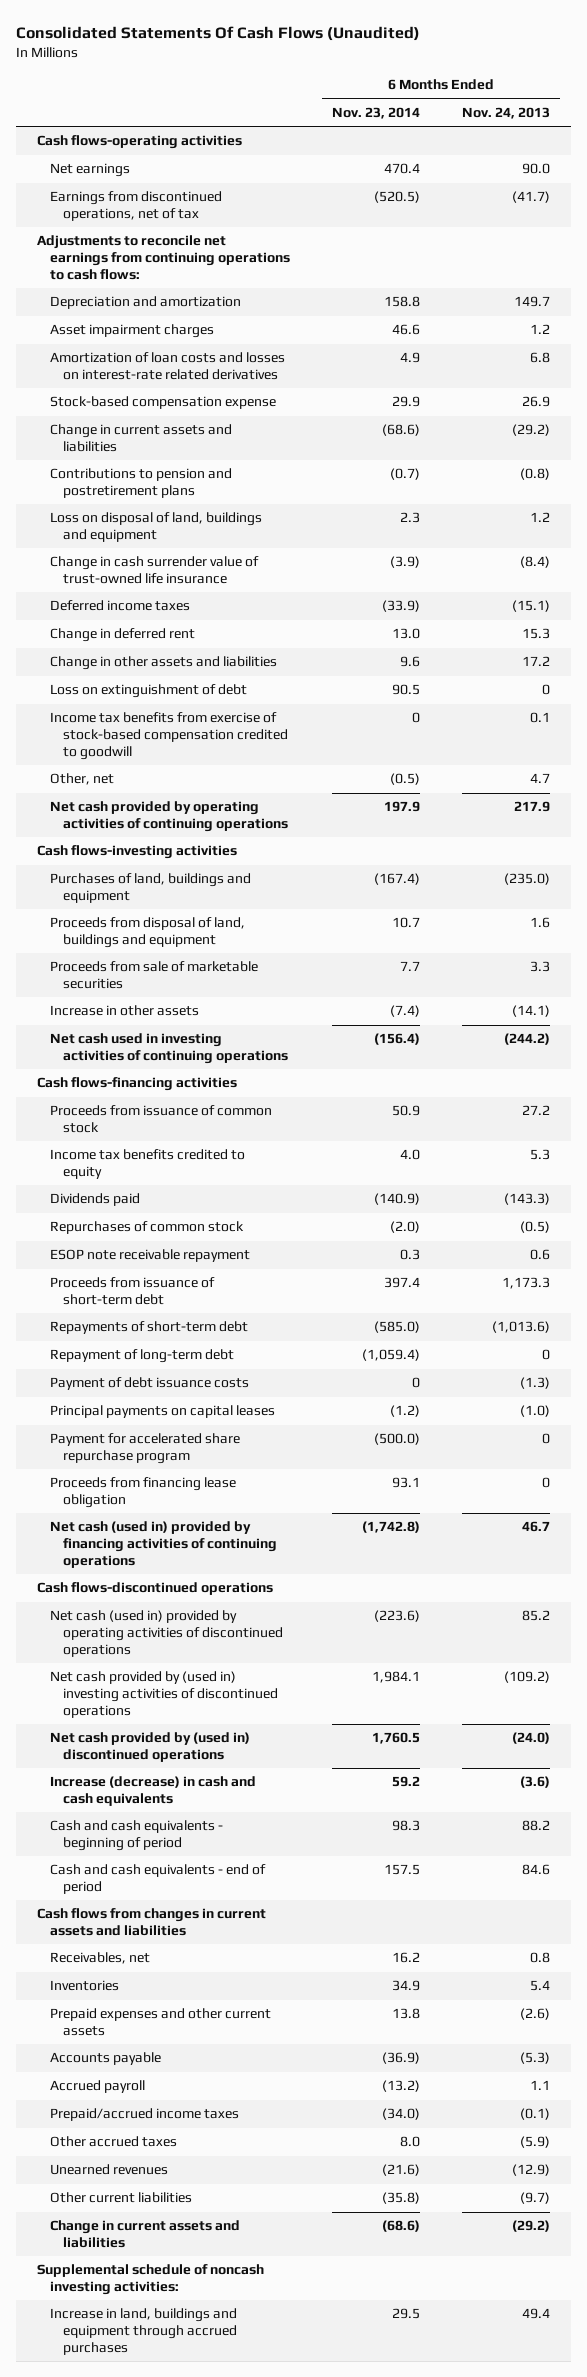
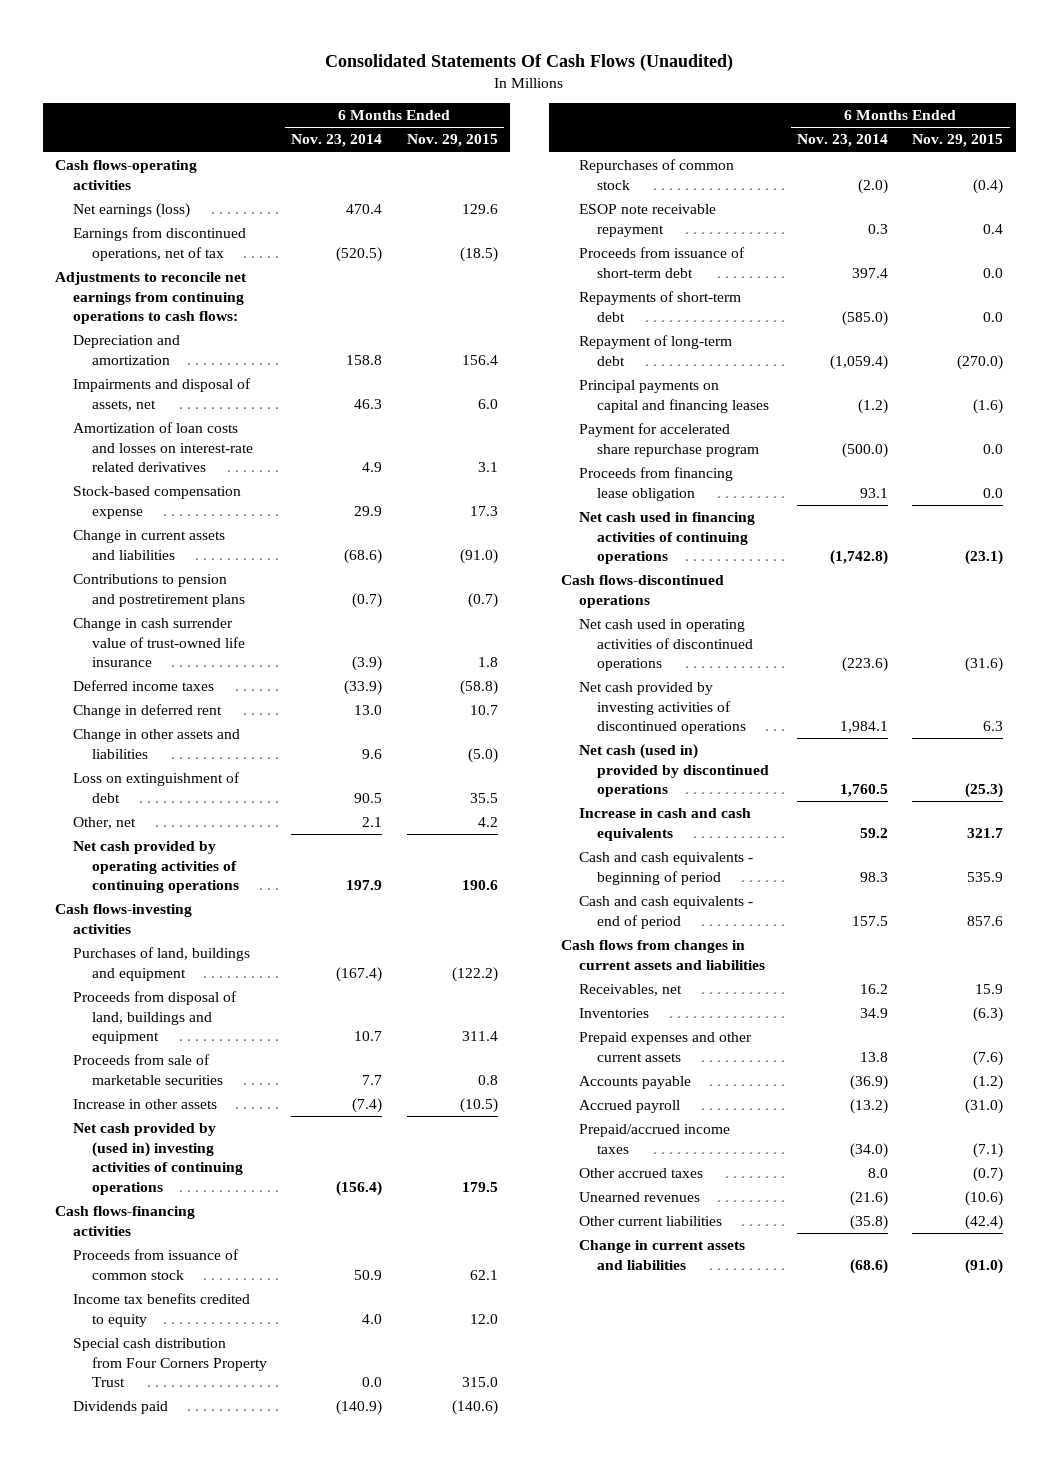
- | 6 Months Ended Nov. 23, 2014 | 6 Months Ended Nov. 24, 2013
+ | 6 Months Ended Nov. 23, 2014 | 6 Months Ended Nov. 29, 2015
- Net earnings | 470.4 | 90.0
+ Net earnings (loss) | 470.4 | 129.6
- Asset impairment charges | 46.6 | 1.2
+ Impairments and disposal of assets, net | 46.3 | 6.0
- Loss on disposal of land, buildings and equipment | 2.3 | 1.2
- Income tax benefits from exercise of stock-based compensation credited to goodwill | 0 | 0.1
- Other, net | (0.5) | 4.7
+ Other, net | 2.1 | 4.2
- Net cash used in investing activities of continuing operations | (156.4) | (244.2)
+ Net cash provided by (used in) investing activities of continuing operations | (156.4) | 179.5
+ Special cash distribution from Four Corners Property Trust | 0.0 | 315.0
- Payment of debt issuance costs | 0 | (1.3)
- Principal payments on capital leases | (1.2) | (1.0)
+ Principal payments on capital and financing leases | (1.2) | (1.6)
- Net cash (used in) provided by financing activities of continuing operations | (1,742.8) | 46.7
+ Net cash used in financing activities of continuing operations | (1,742.8) | (23.1)
- Net cash (used in) provided by operating activities of discontinued operations | (223.6) | 85.2
- Net cash provided by (used in) investing activities of discontinued operations | 1,984.1 | (109.2)
- Net cash provided by (used in) discontinued operations | 1,760.5 | (24.0)
- Increase (decrease) in cash and cash equivalents | 59.2 | (3.6)
+ Net cash used in operating activities of discontinued operations | (223.6) | (31.6)
+ Net cash provided by investing activities of discontinued operations | 1,984.1 | 6.3
+ Net cash (used in) provided by discontinued operations | 1,760.5 | (25.3)
+ Increase in cash and cash equivalents | 59.2 | 321.7
- Supplemental schedule of noncash investing activities:
- Increase in land, buildings and equipment through accrued purchases | 29.5 | 49.4

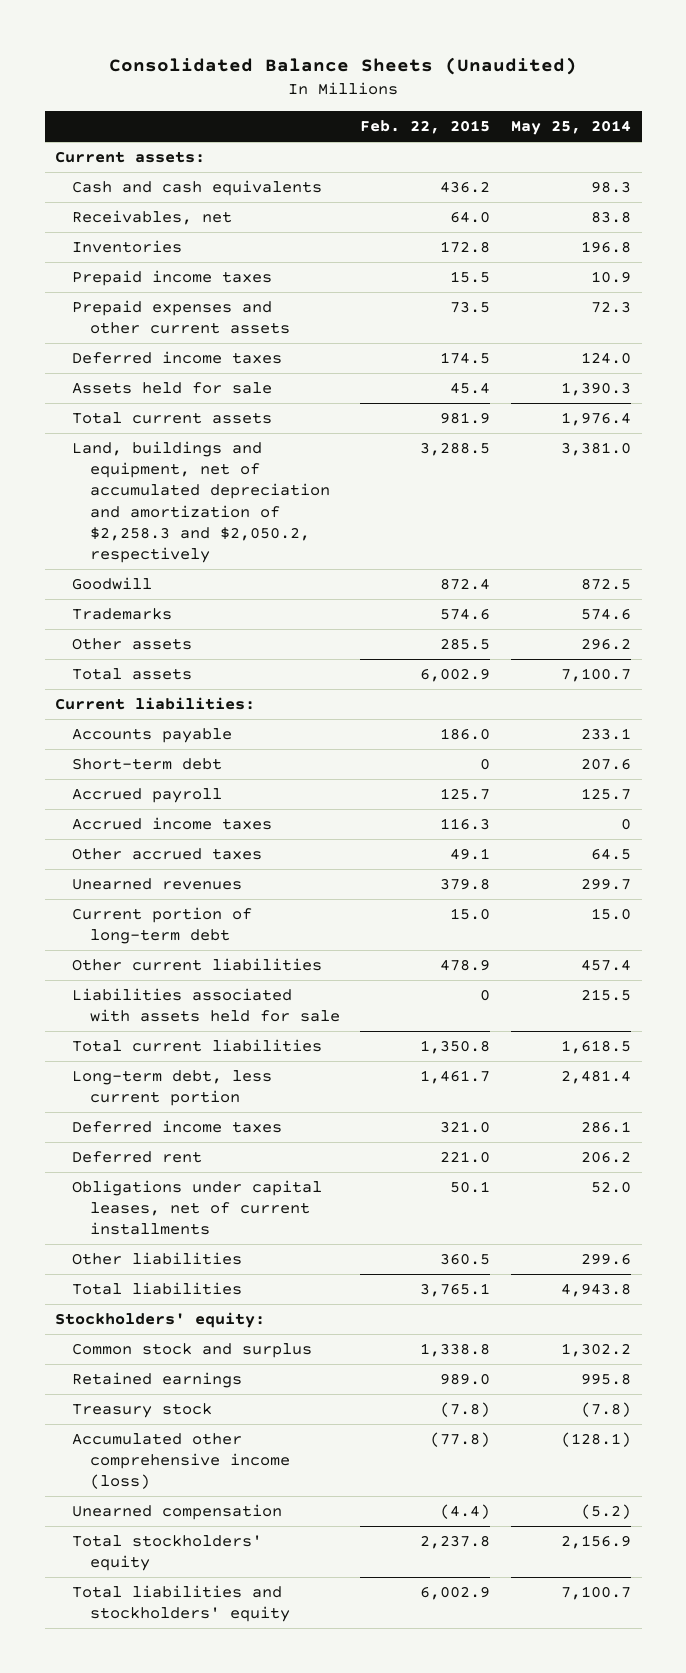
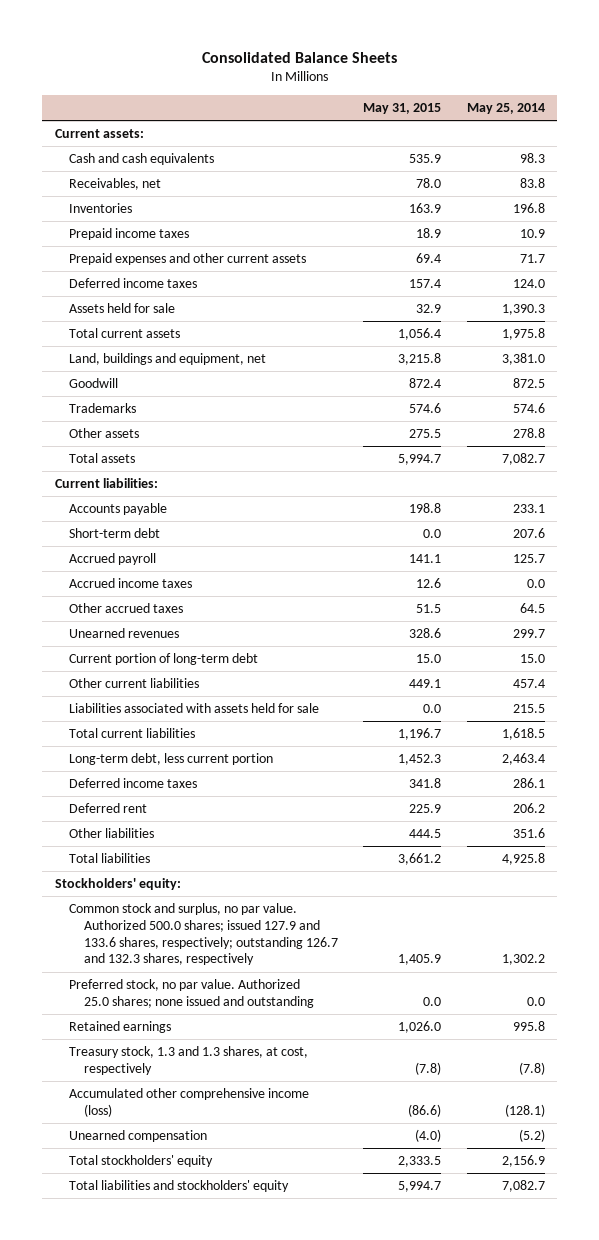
- Consolidated Balance Sheets (Unaudited)
+ Consolidated Balance Sheets
- | Feb. 22, 2015 | May 25, 2014
+ | May 31, 2015 | May 25, 2014
- Prepaid expenses and other current assets | 73.5 | 72.3
+ Prepaid expenses and other current assets | 69.4 | 71.7
- Total current assets | 981.9 | 1,976.4
- Land, buildings and equipment, net of accumulated depreciation and amortization of $2,258.3 and $2,050.2, respectively | 3,288.5 | 3,381.0
+ Total current assets | 1,056.4 | 1,975.8
+ Land, buildings and equipment, net | 3,215.8 | 3,381.0
- Other assets | 285.5 | 296.2
- Total assets | 6,002.9 | 7,100.7
+ Other assets | 275.5 | 278.8
+ Total assets | 5,994.7 | 7,082.7
- Accrued income taxes | 116.3 | 0
+ Accrued income taxes | 12.6 | 0.0
- Long-term debt, less current portion | 1,461.7 | 2,481.4
+ Long-term debt, less current portion | 1,452.3 | 2,463.4
- Obligations under capital leases, net of current installments | 50.1 | 52.0
- Other liabilities | 360.5 | 299.6
- Total liabilities | 3,765.1 | 4,943.8
+ Other liabilities | 444.5 | 351.6
+ Total liabilities | 3,661.2 | 4,925.8
- Common stock and surplus | 1,338.8 | 1,302.2
+ Common stock and surplus, no par value. Authorized 500.0 shares; issued 127.9 and 133.6 shares, respectively; outstanding 126.7 and 132.3 shares, respectively | 1,405.9 | 1,302.2
+ Preferred stock, no par value. Authorized 25.0 shares; none issued and outstanding | 0.0 | 0.0
- Treasury stock | (7.8) | (7.8)
+ Treasury stock, 1.3 and 1.3 shares, at cost, respectively | (7.8) | (7.8)
- Total liabilities and stockholders' equity | 6,002.9 | 7,100.7
+ Total liabilities and stockholders' equity | 5,994.7 | 7,082.7

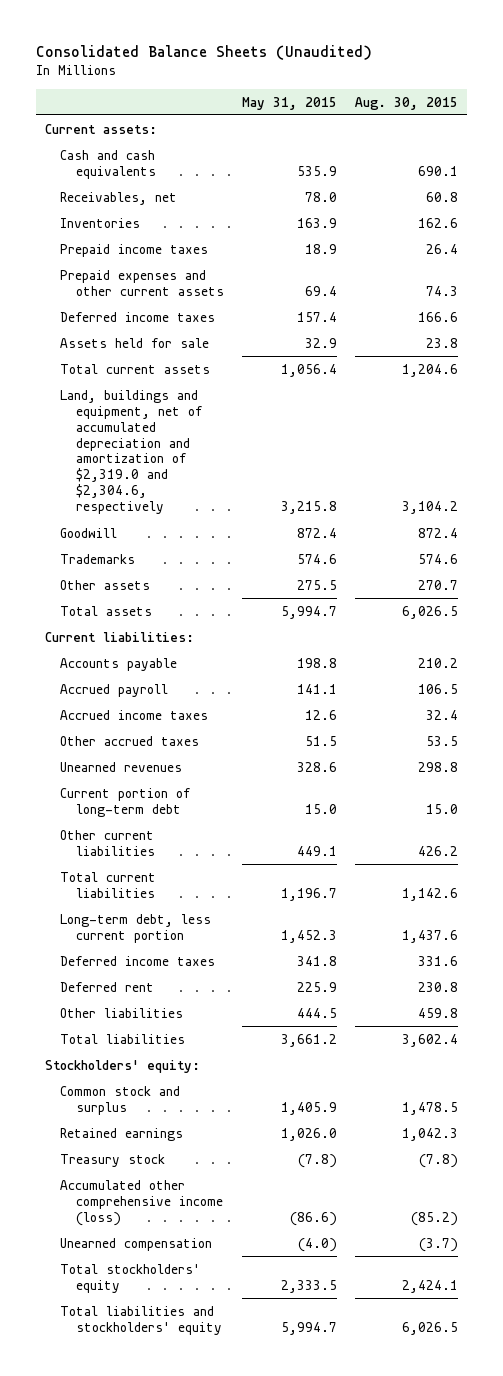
- Consolidated Balance Sheets
+ Consolidated Balance Sheets (Unaudited)
- | May 31, 2015 | May 25, 2014
+ | May 31, 2015 | Aug. 30, 2015
- Land, buildings and equipment, net | 3,215.8 | 3,381.0
+ Land, buildings and equipment, net of accumulated depreciation and amortization of $2,319.0 and $2,304.6, respectively | 3,215.8 | 3,104.2
- Short-term debt | 0.0 | 207.6
- Liabilities associated with assets held for sale | 0.0 | 215.5
- Common stock and surplus, no par value. Authorized 500.0 shares; issued 127.9 and 133.6 shares, respectively; outstanding 126.7 and 132.3 shares, respectively | 1,405.9 | 1,302.2
- Preferred stock, no par value. Authorized 25.0 shares; none issued and outstanding | 0.0 | 0.0
+ Common stock and surplus | 1,405.9 | 1,478.5
- Treasury stock, 1.3 and 1.3 shares, at cost, respectively | (7.8) | (7.8)
+ Treasury stock | (7.8) | (7.8)

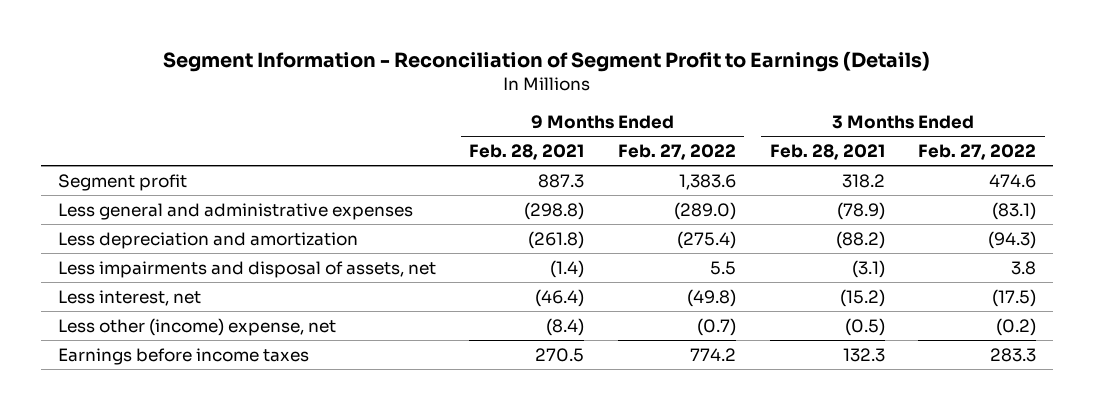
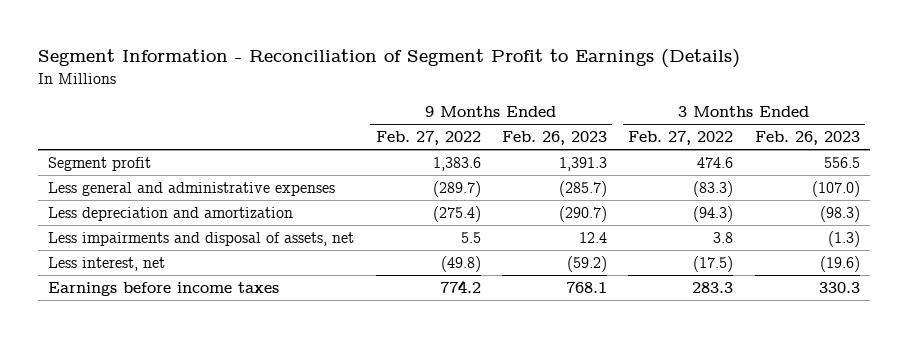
- | 9 Months Ended Feb. 28, 2021 | 9 Months Ended Feb. 27, 2022 | 3 Months Ended Feb. 28, 2021 | 3 Months Ended Feb. 27, 2022
+ | 9 Months Ended Feb. 27, 2022 | 9 Months Ended Feb. 26, 2023 | 3 Months Ended Feb. 27, 2022 | 3 Months Ended Feb. 26, 2023
- Less general and administrative expenses | (298.8) | (289.0) | (78.9) | (83.1)
+ Less general and administrative expenses | (289.7) | (285.7) | (83.3) | (107.0)
- Less other (income) expense, net | (8.4) | (0.7) | (0.5) | (0.2)

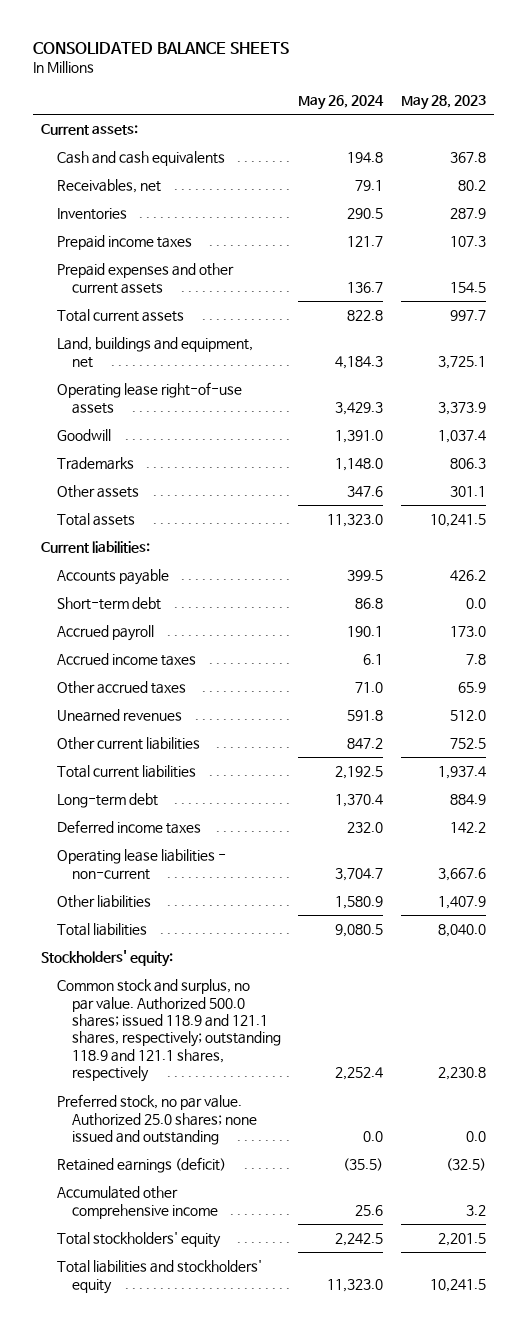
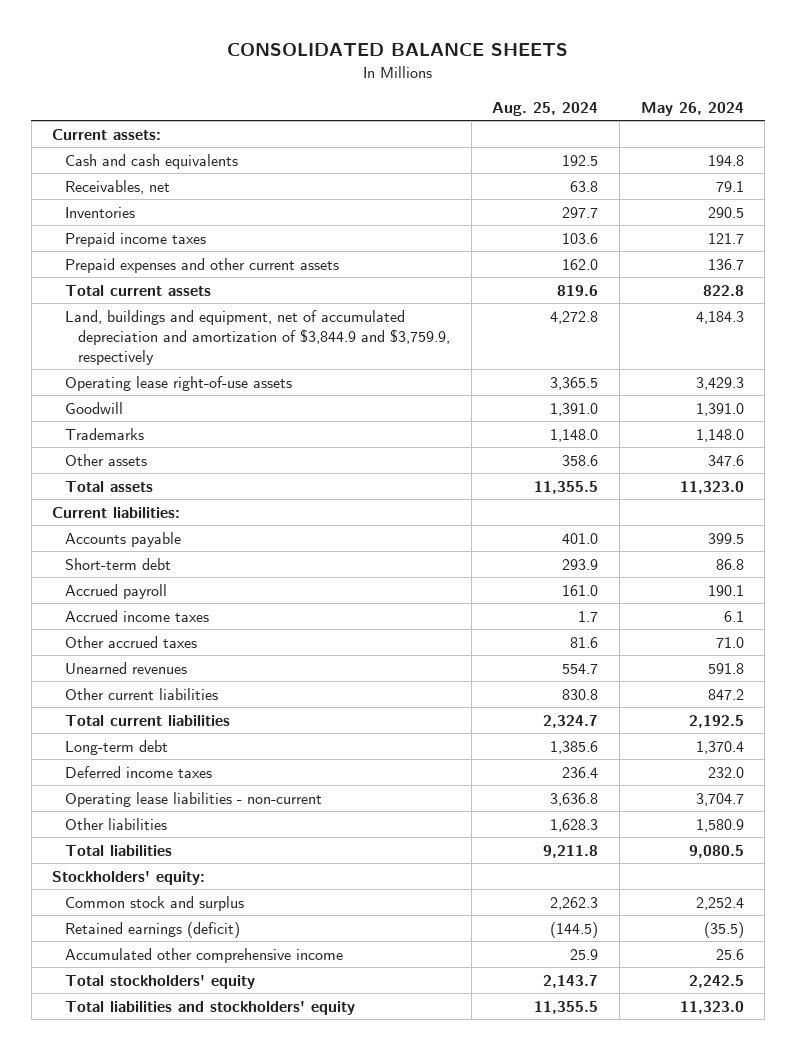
- | May 26, 2024 | May 28, 2023
+ | Aug. 25, 2024 | May 26, 2024
- Land, buildings and equipment, net | 4,184.3 | 3,725.1
+ Land, buildings and equipment, net of accumulated depreciation and amortization of $3,844.9 and $3,759.9, respectively | 4,272.8 | 4,184.3
- Common stock and surplus, no par value. Authorized 500.0 shares; issued 118.9 and 121.1 shares, respectively; outstanding 118.9 and 121.1 shares, respectively | 2,252.4 | 2,230.8
- Preferred stock, no par value. Authorized 25.0 shares; none issued and outstanding | 0.0 | 0.0
+ Common stock and surplus | 2,262.3 | 2,252.4

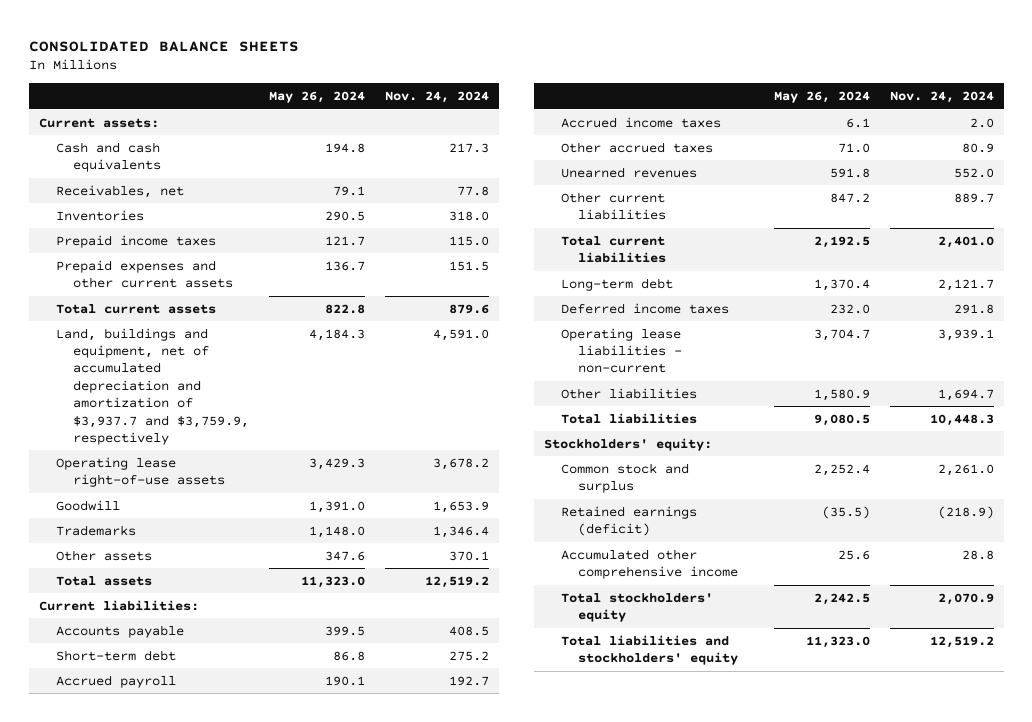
- | Aug. 25, 2024 | May 26, 2024
+ | May 26, 2024 | Nov. 24, 2024
- Land, buildings and equipment, net of accumulated depreciation and amortization of $3,844.9 and $3,759.9, respectively | 4,272.8 | 4,184.3
+ Land, buildings and equipment, net of accumulated depreciation and amortization of $3,937.7 and $3,759.9, respectively | 4,184.3 | 4,591.0

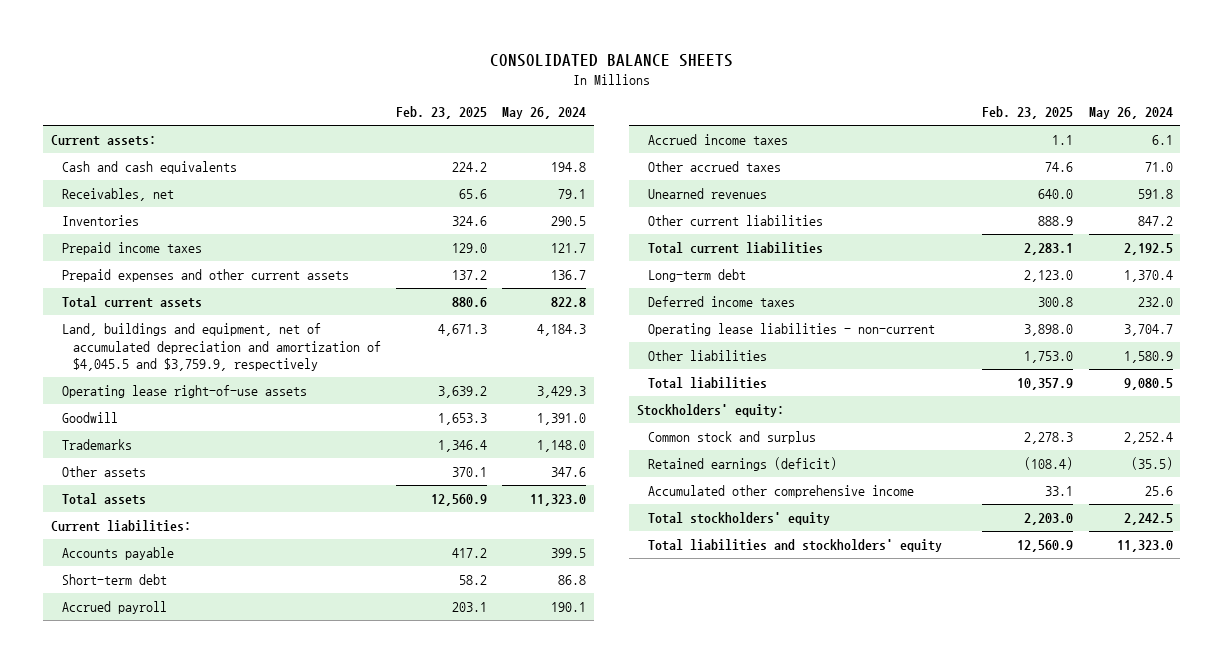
- | May 26, 2024 | Nov. 24, 2024
+ | Feb. 23, 2025 | May 26, 2024
- Land, buildings and equipment, net of accumulated depreciation and amortization of $3,937.7 and $3,759.9, respectively | 4,184.3 | 4,591.0
+ Land, buildings and equipment, net of accumulated depreciation and amortization of $4,045.5 and $3,759.9, respectively | 4,671.3 | 4,184.3

